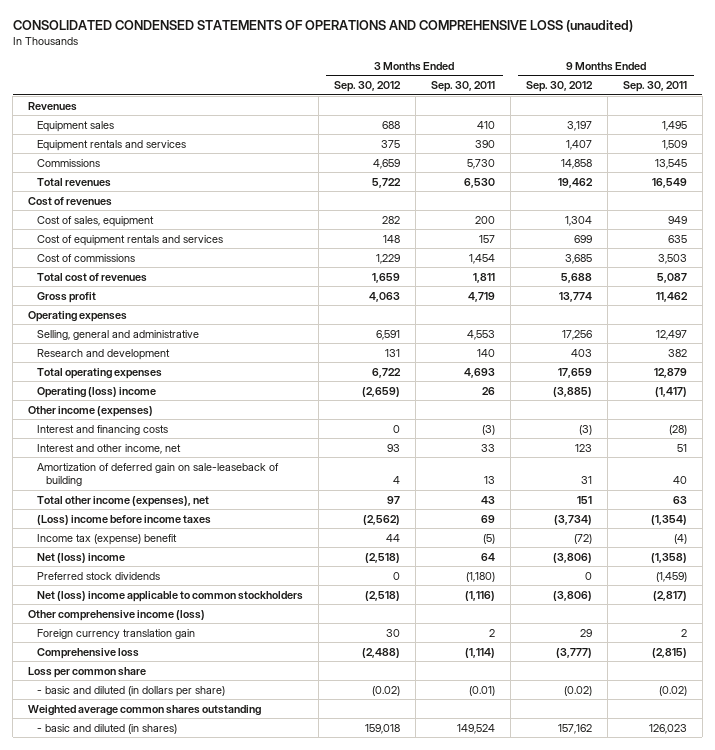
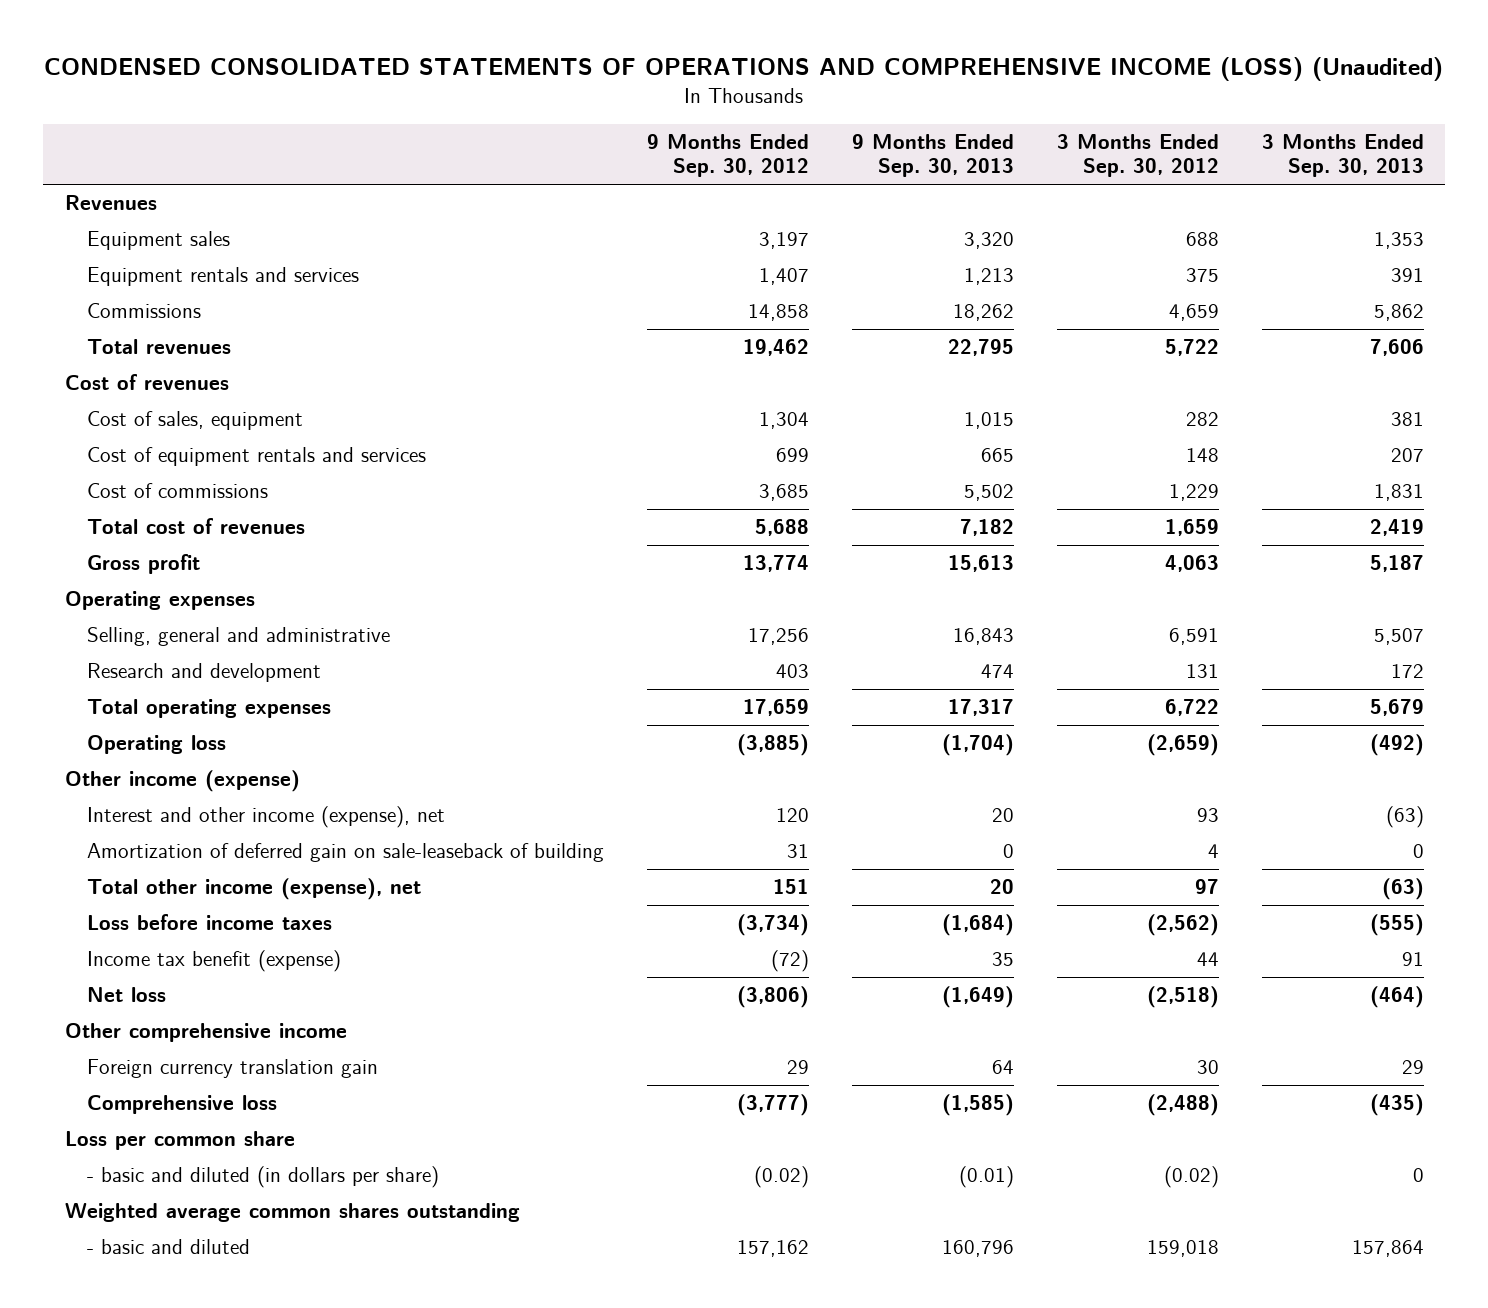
- CONSOLIDATED CONDENSED STATEMENTS OF OPERATIONS AND COMPREHENSIVE LOSS (unaudited)
+ CONDENSED CONSOLIDATED STATEMENTS OF OPERATIONS AND COMPREHENSIVE INCOME (LOSS) (Unaudited)
- | 3 Months Ended Sep. 30, 2012 | 3 Months Ended Sep. 30, 2011 | 9 Months Ended Sep. 30, 2012 | 9 Months Ended Sep. 30, 2011
+ | 9 Months Ended Sep. 30, 2012 | 9 Months Ended Sep. 30, 2013 | 3 Months Ended Sep. 30, 2012 | 3 Months Ended Sep. 30, 2013
- Operating (loss) income | (2,659) | 26 | (3,885) | (1,417)
- Other income (expenses)
- Interest and financing costs | 0 | (3) | (3) | (28)
- Interest and other income, net | 93 | 33 | 123 | 51
+ Operating loss | (3,885) | (1,704) | (2,659) | (492)
+ Other income (expense)
+ Interest and other income (expense), net | 120 | 20 | 93 | (63)
- Total other income (expenses), net | 97 | 43 | 151 | 63
- (Loss) income before income taxes | (2,562) | 69 | (3,734) | (1,354)
- Income tax (expense) benefit | 44 | (5) | (72) | (4)
- Net (loss) income | (2,518) | 64 | (3,806) | (1,358)
- Preferred stock dividends | 0 | (1,180) | 0 | (1,459)
- Net (loss) income applicable to common stockholders | (2,518) | (1,116) | (3,806) | (2,817)
- Other comprehensive income (loss)
+ Total other income (expense), net | 151 | 20 | 97 | (63)
+ Loss before income taxes | (3,734) | (1,684) | (2,562) | (555)
+ Income tax benefit (expense) | (72) | 35 | 44 | 91
+ Net loss | (3,806) | (1,649) | (2,518) | (464)
+ Other comprehensive income
- - basic and diluted (in shares) | 159,018 | 149,524 | 157,162 | 126,023
+ - basic and diluted | 157,162 | 160,796 | 159,018 | 157,864

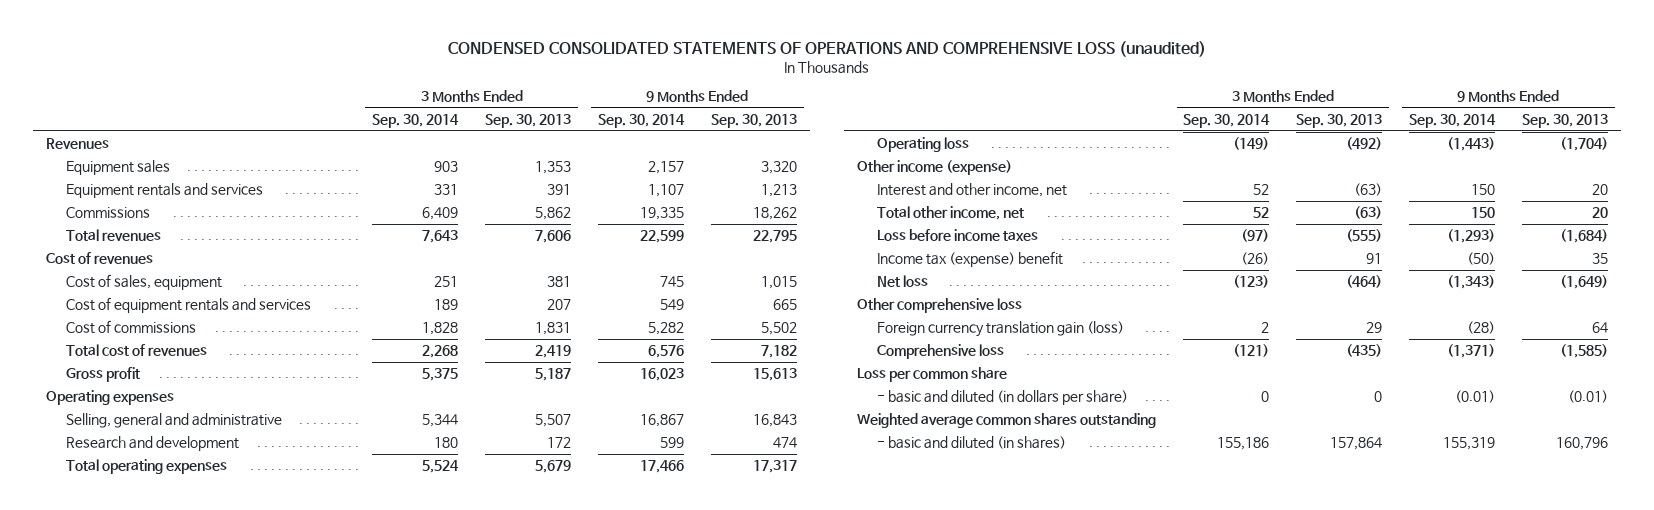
- CONDENSED CONSOLIDATED STATEMENTS OF OPERATIONS AND COMPREHENSIVE INCOME (LOSS) (Unaudited)
+ CONDENSED CONSOLIDATED STATEMENTS OF OPERATIONS AND COMPREHENSIVE LOSS (unaudited)
- | 9 Months Ended Sep. 30, 2012 | 9 Months Ended Sep. 30, 2013 | 3 Months Ended Sep. 30, 2012 | 3 Months Ended Sep. 30, 2013
+ | 3 Months Ended Sep. 30, 2014 | 3 Months Ended Sep. 30, 2013 | 9 Months Ended Sep. 30, 2014 | 9 Months Ended Sep. 30, 2013
- Interest and other income (expense), net | 120 | 20 | 93 | (63)
- Amortization of deferred gain on sale-leaseback of building | 31 | 0 | 4 | 0
- Total other income (expense), net | 151 | 20 | 97 | (63)
+ Interest and other income, net | 52 | (63) | 150 | 20
+ Total other income, net | 52 | (63) | 150 | 20
- Income tax benefit (expense) | (72) | 35 | 44 | 91
+ Income tax (expense) benefit | (26) | 91 | (50) | 35
- Other comprehensive income
- Foreign currency translation gain | 29 | 64 | 30 | 29
+ Other comprehensive loss
+ Foreign currency translation gain (loss) | 2 | 29 | (28) | 64
- - basic and diluted | 157,162 | 160,796 | 159,018 | 157,864
+ - basic and diluted (in shares) | 155,186 | 157,864 | 155,319 | 160,796

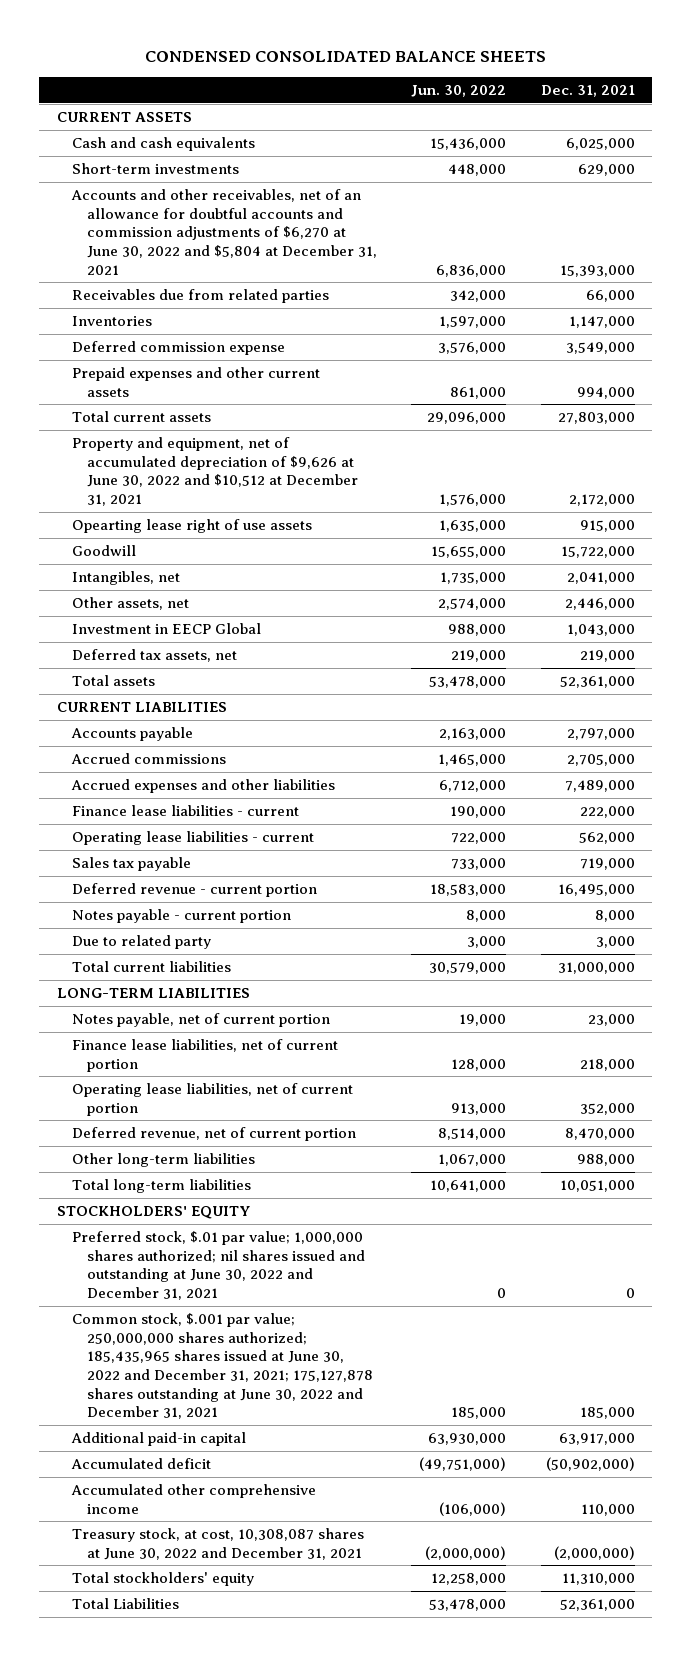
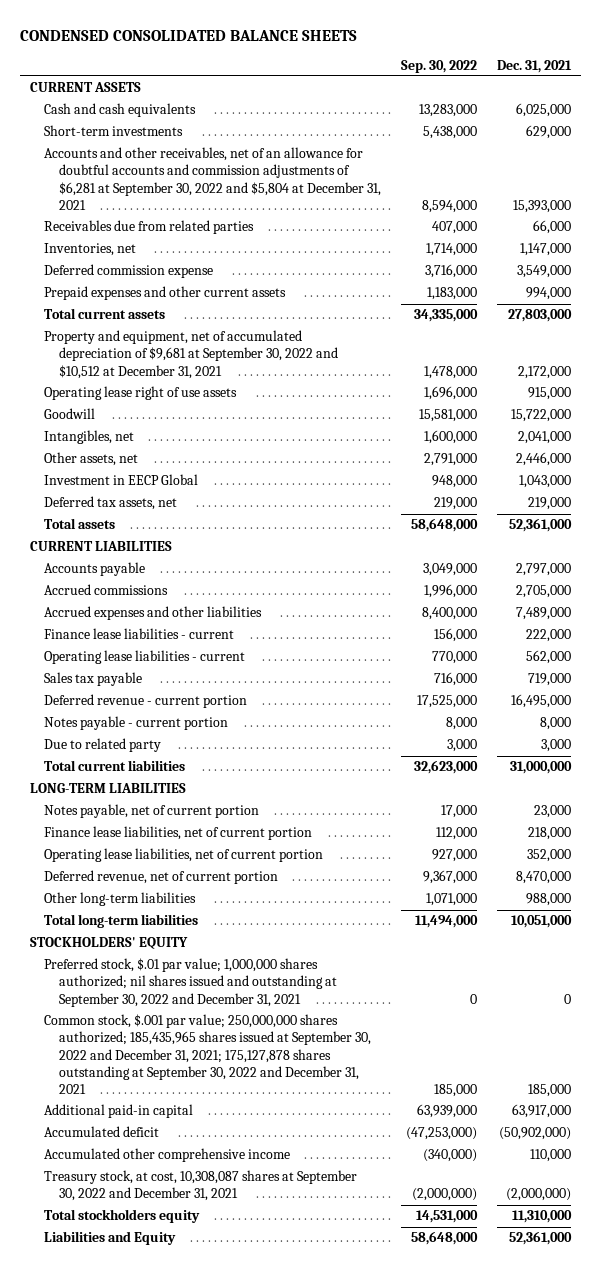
- | Jun. 30, 2022 | Dec. 31, 2021
+ | Sep. 30, 2022 | Dec. 31, 2021
- Accounts and other receivables, net of an allowance for doubtful accounts and commission adjustments of $6,270 at June 30, 2022 and $5,804 at December 31, 2021 | 6,836,000 | 15,393,000
+ Accounts and other receivables, net of an allowance for doubtful accounts and commission adjustments of $6,281 at September 30, 2022 and $5,804 at December 31, 2021 | 8,594,000 | 15,393,000
- Inventories | 1,597,000 | 1,147,000
+ Inventories, net | 1,714,000 | 1,147,000
- Property and equipment, net of accumulated depreciation of $9,626 at June 30, 2022 and $10,512 at December 31, 2021 | 1,576,000 | 2,172,000
- Opearting lease right of use assets | 1,635,000 | 915,000
+ Property and equipment, net of accumulated depreciation of $9,681 at September 30, 2022 and $10,512 at December 31, 2021 | 1,478,000 | 2,172,000
+ Operating lease right of use assets | 1,696,000 | 915,000
- Preferred stock, $.01 par value; 1,000,000 shares authorized; nil shares issued and outstanding at June 30, 2022 and December 31, 2021 | 0 | 0
- Common stock, $.001 par value; 250,000,000 shares authorized; 185,435,965 shares issued at June 30, 2022 and December 31, 2021; 175,127,878 shares outstanding at June 30, 2022 and December 31, 2021 | 185,000 | 185,000
+ Preferred stock, $.01 par value; 1,000,000 shares authorized; nil shares issued and outstanding at September 30, 2022 and December 31, 2021 | 0 | 0
+ Common stock, $.001 par value; 250,000,000 shares authorized; 185,435,965 shares issued at September 30, 2022 and December 31, 2021; 175,127,878 shares outstanding at September 30, 2022 and December 31, 2021 | 185,000 | 185,000
- Treasury stock, at cost, 10,308,087 shares at June 30, 2022 and December 31, 2021 | (2,000,000) | (2,000,000)
- Total stockholders' equity | 12,258,000 | 11,310,000
- Total Liabilities | 53,478,000 | 52,361,000
+ Treasury stock, at cost, 10,308,087 shares at September 30, 2022 and December 31, 2021 | (2,000,000) | (2,000,000)
+ Total stockholders equity | 14,531,000 | 11,310,000
+ Liabilities and Equity | 58,648,000 | 52,361,000

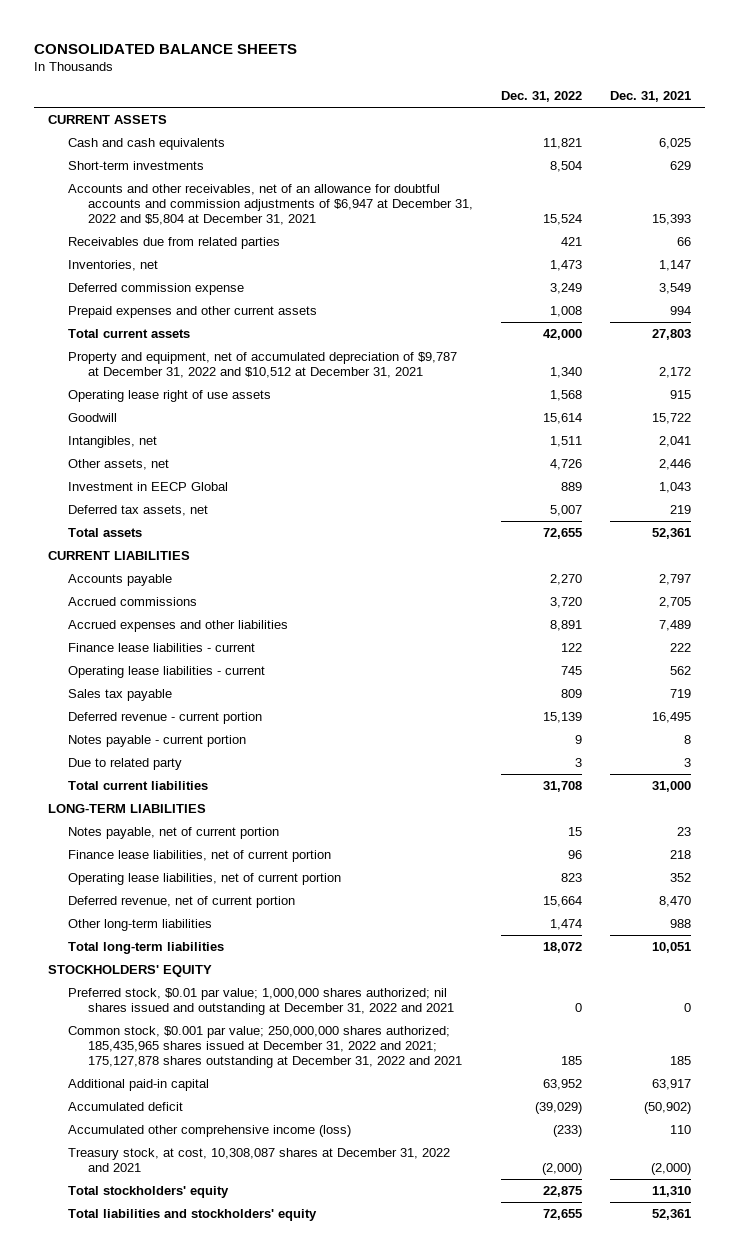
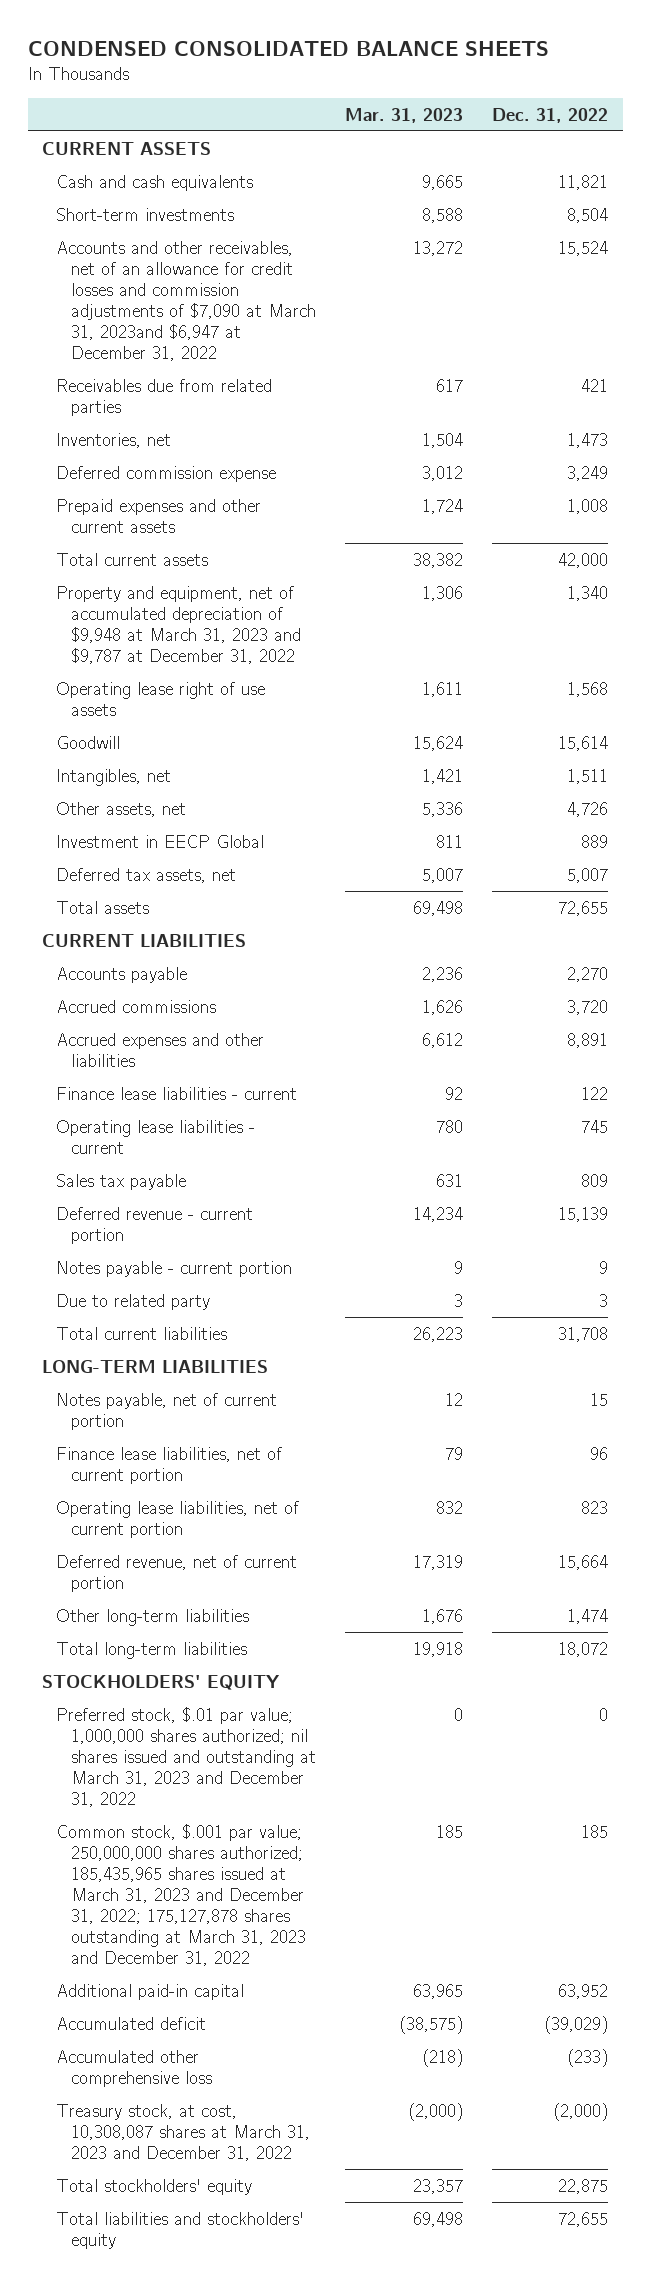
- CONSOLIDATED BALANCE SHEETS
+ CONDENSED CONSOLIDATED BALANCE SHEETS
- | Dec. 31, 2022 | Dec. 31, 2021
+ | Mar. 31, 2023 | Dec. 31, 2022
- Accounts and other receivables, net of an allowance for doubtful accounts and commission adjustments of $6,947 at December 31, 2022 and $5,804 at December 31, 2021 | 15,524 | 15,393
+ Accounts and other receivables, net of an allowance for credit losses and commission adjustments of $7,090 at March 31, 2023and $6,947 at December 31, 2022 | 13,272 | 15,524
- Property and equipment, net of accumulated depreciation of $9,787 at December 31, 2022 and $10,512 at December 31, 2021 | 1,340 | 2,172
+ Property and equipment, net of accumulated depreciation of $9,948 at March 31, 2023 and $9,787 at December 31, 2022 | 1,306 | 1,340
- Preferred stock, $0.01 par value; 1,000,000 shares authorized; nil shares issued and outstanding at December 31, 2022 and 2021 | 0 | 0
- Common stock, $0.001 par value; 250,000,000 shares authorized; 185,435,965 shares issued at December 31, 2022 and 2021; 175,127,878 shares outstanding at December 31, 2022 and 2021 | 185 | 185
+ Preferred stock, $.01 par value; 1,000,000 shares authorized; nil shares issued and outstanding at March 31, 2023 and December 31, 2022 | 0 | 0
+ Common stock, $.001 par value; 250,000,000 shares authorized; 185,435,965 shares issued at March 31, 2023 and December 31, 2022; 175,127,878 shares outstanding at March 31, 2023 and December 31, 2022 | 185 | 185
- Accumulated other comprehensive income (loss) | (233) | 110
- Treasury stock, at cost, 10,308,087 shares at December 31, 2022 and 2021 | (2,000) | (2,000)
+ Accumulated other comprehensive loss | (218) | (233)
+ Treasury stock, at cost, 10,308,087 shares at March 31, 2023 and December 31, 2022 | (2,000) | (2,000)

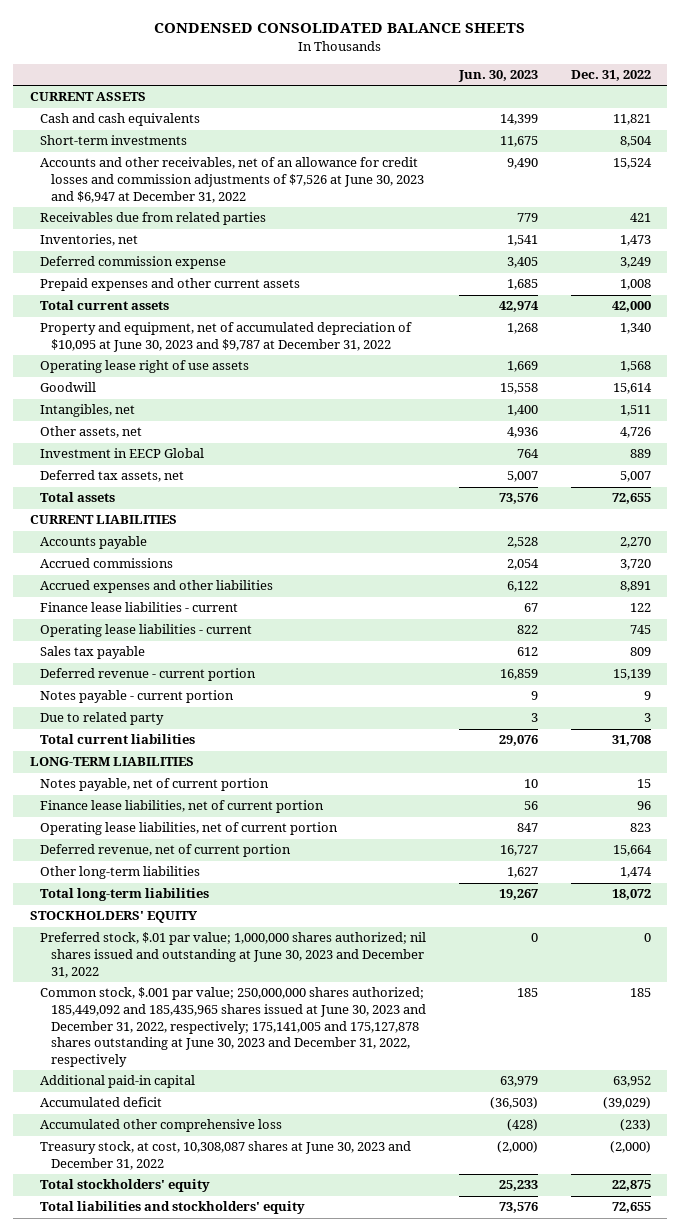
- | Mar. 31, 2023 | Dec. 31, 2022
+ | Jun. 30, 2023 | Dec. 31, 2022
- Accounts and other receivables, net of an allowance for credit losses and commission adjustments of $7,090 at March 31, 2023and $6,947 at December 31, 2022 | 13,272 | 15,524
+ Accounts and other receivables, net of an allowance for credit losses and commission adjustments of $7,526 at June 30, 2023 and $6,947 at December 31, 2022 | 9,490 | 15,524
- Property and equipment, net of accumulated depreciation of $9,948 at March 31, 2023 and $9,787 at December 31, 2022 | 1,306 | 1,340
+ Property and equipment, net of accumulated depreciation of $10,095 at June 30, 2023 and $9,787 at December 31, 2022 | 1,268 | 1,340
- Preferred stock, $.01 par value; 1,000,000 shares authorized; nil shares issued and outstanding at March 31, 2023 and December 31, 2022 | 0 | 0
- Common stock, $.001 par value; 250,000,000 shares authorized; 185,435,965 shares issued at March 31, 2023 and December 31, 2022; 175,127,878 shares outstanding at March 31, 2023 and December 31, 2022 | 185 | 185
+ Preferred stock, $.01 par value; 1,000,000 shares authorized; nil shares issued and outstanding at June 30, 2023 and December 31, 2022 | 0 | 0
+ Common stock, $.001 par value; 250,000,000 shares authorized; 185,449,092 and 185,435,965 shares issued at June 30, 2023 and December 31, 2022, respectively; 175,141,005 and 175,127,878 shares outstanding at June 30, 2023 and December 31, 2022, respectively | 185 | 185
- Treasury stock, at cost, 10,308,087 shares at March 31, 2023 and December 31, 2022 | (2,000) | (2,000)
+ Treasury stock, at cost, 10,308,087 shares at June 30, 2023 and December 31, 2022 | (2,000) | (2,000)

